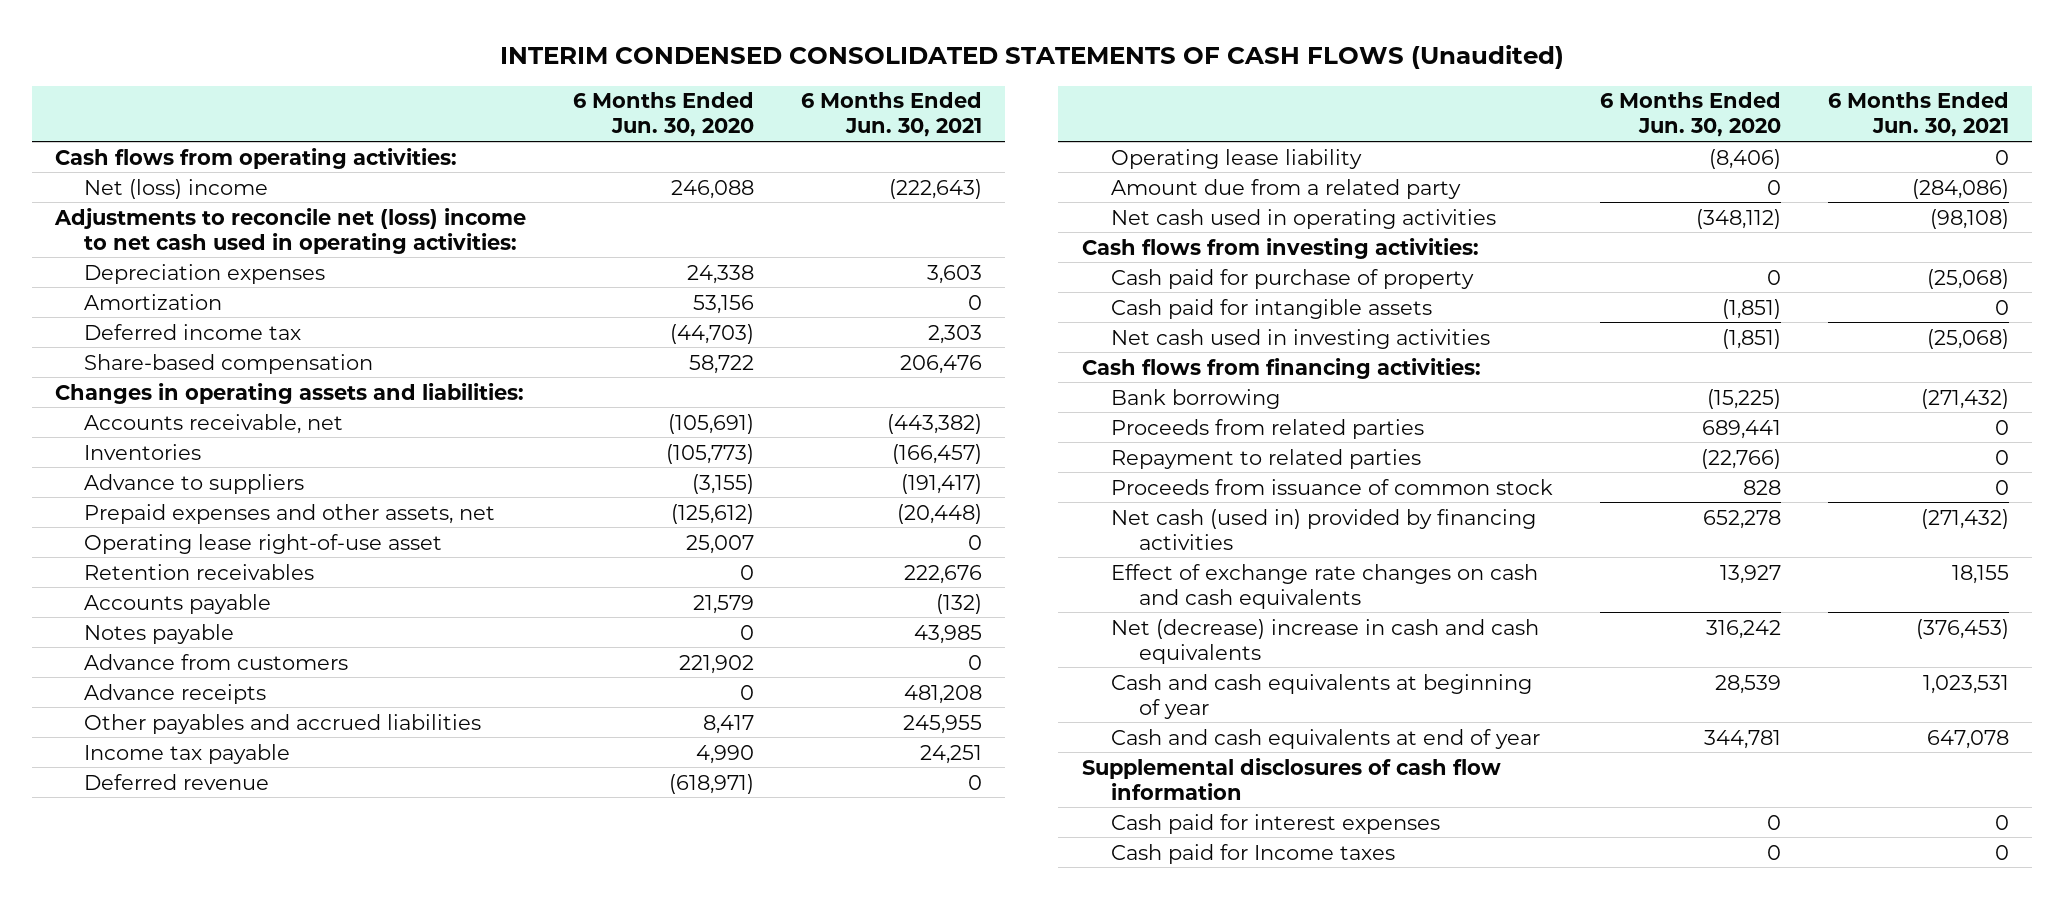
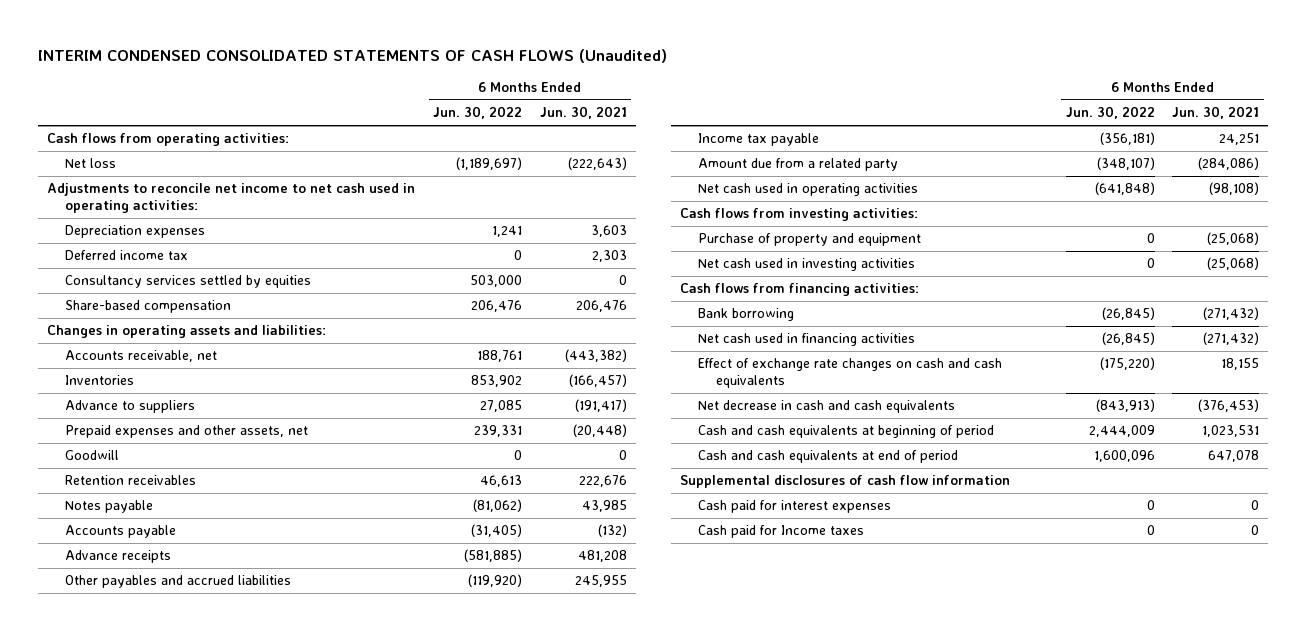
- | 6 Months Ended Jun. 30, 2020 | 6 Months Ended Jun. 30, 2021
+ | 6 Months Ended Jun. 30, 2022 | 6 Months Ended Jun. 30, 2021
- Net (loss) income | 246,088 | (222,643)
- Adjustments to reconcile net (loss) income to net cash used in operating activities:
+ Net loss | (1,189,697) | (222,643)
+ Adjustments to reconcile net income to net cash used in operating activities:
- Amortization | 53,156 | 0
+ Consultancy services settled by equities | 503,000 | 0
- Operating lease right-of-use asset | 25,007 | 0
+ Goodwill | 0 | 0
- Advance from customers | 221,902 | 0
moved down: Accounts payable | (31,405) | (132)
- Deferred revenue | (618,971) | 0
- Operating lease liability | (8,406) | 0
- Cash paid for purchase of property | 0 | (25,068)
- Cash paid for intangible assets | (1,851) | 0
+ Purchase of property and equipment | 0 | (25,068)
- Proceeds from related parties | 689,441 | 0
- Repayment to related parties | (22,766) | 0
- Proceeds from issuance of common stock | 828 | 0
- Net cash (used in) provided by financing activities | 652,278 | (271,432)
+ Net cash used in financing activities | (26,845) | (271,432)
- Net (decrease) increase in cash and cash equivalents | 316,242 | (376,453)
- Cash and cash equivalents at beginning of year | 28,539 | 1,023,531
- Cash and cash equivalents at end of year | 344,781 | 647,078
+ Net decrease in cash and cash equivalents | (843,913) | (376,453)
+ Cash and cash equivalents at beginning of period | 2,444,009 | 1,023,531
+ Cash and cash equivalents at end of period | 1,600,096 | 647,078

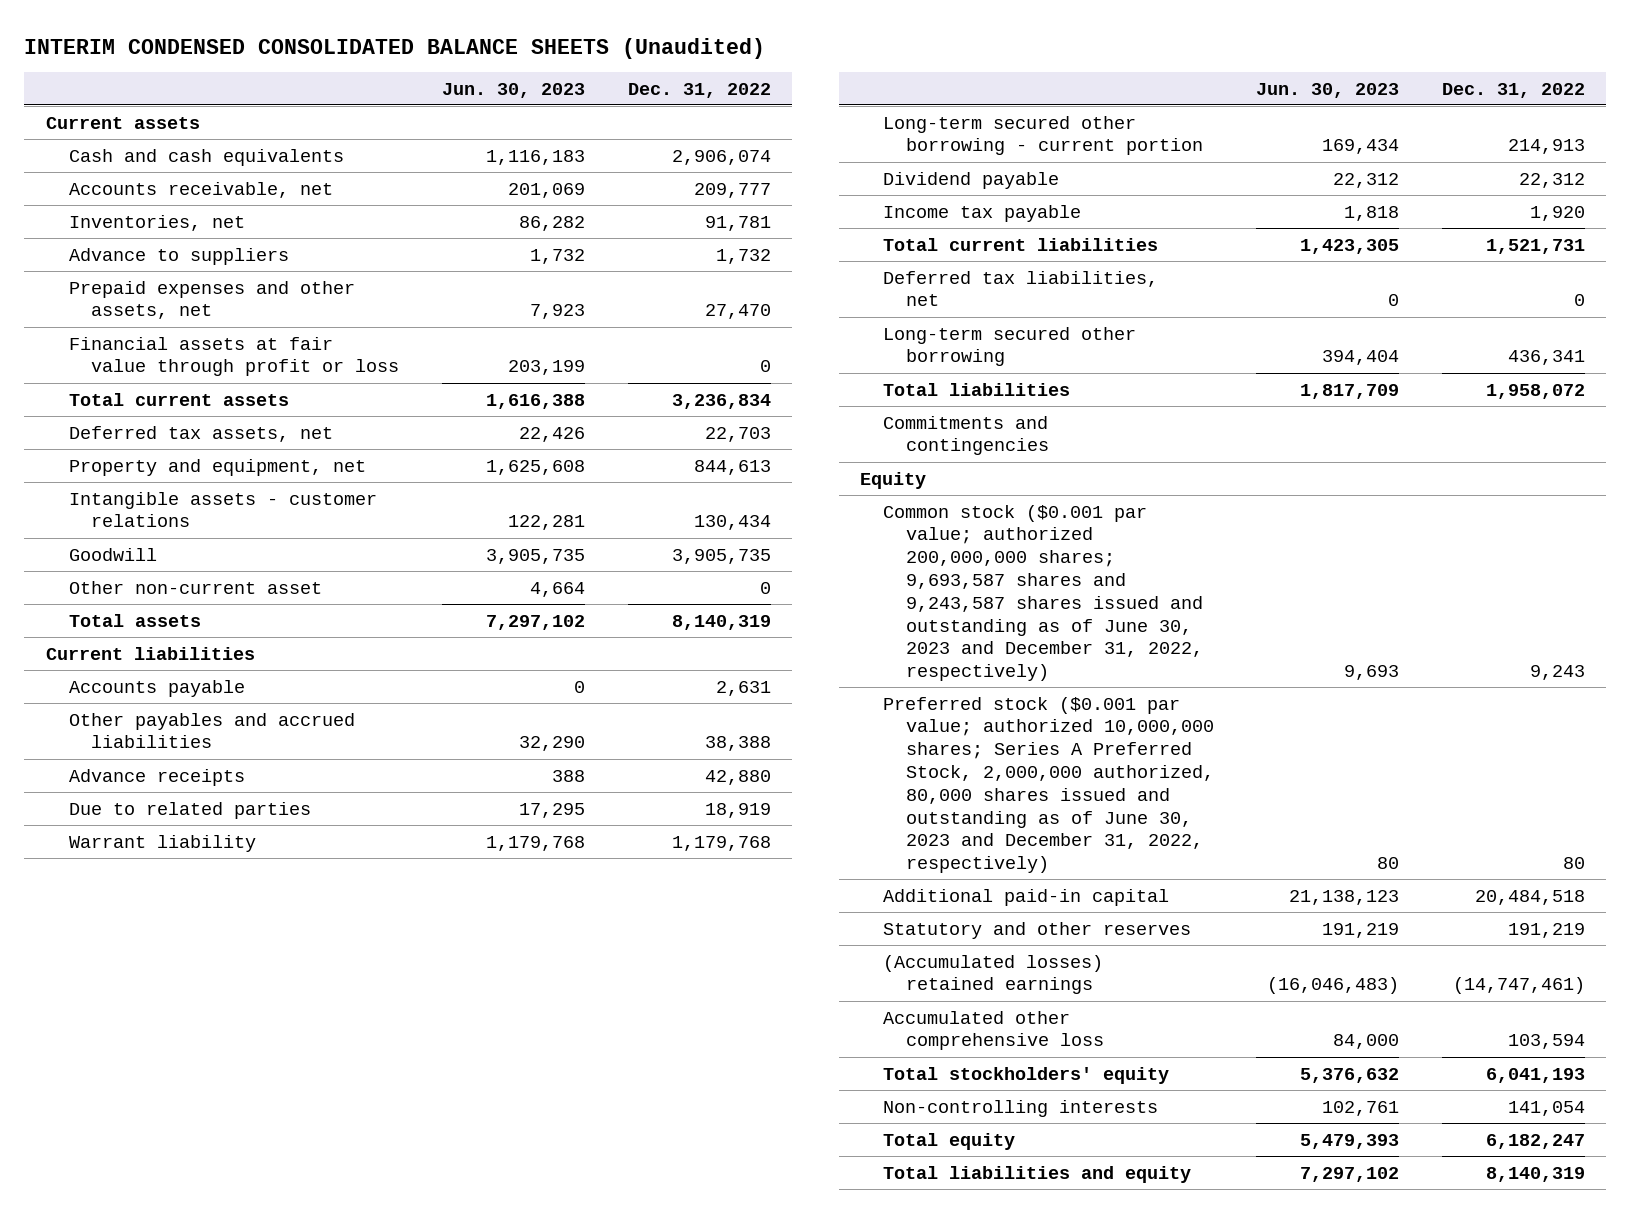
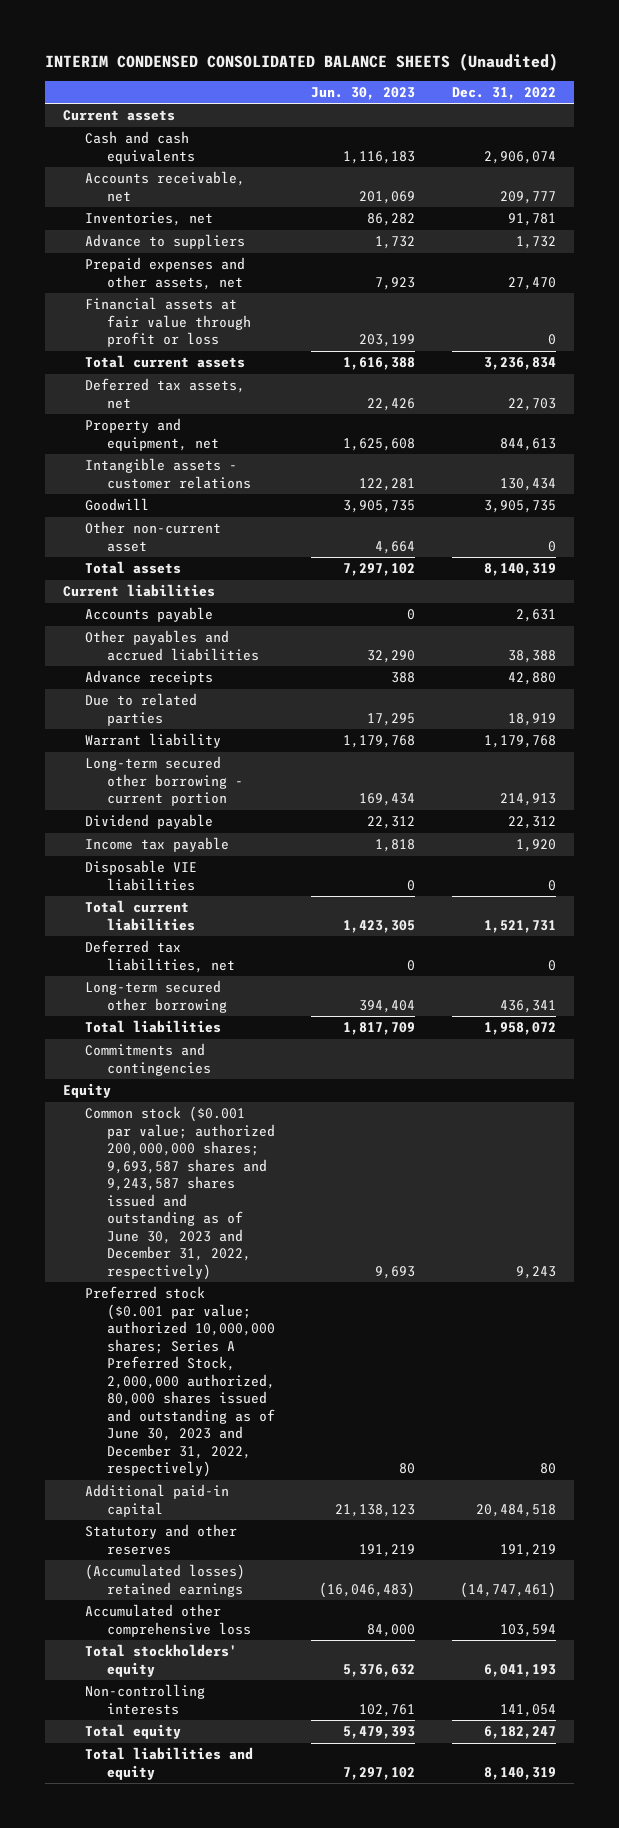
+ Disposable VIE liabilities | 0 | 0

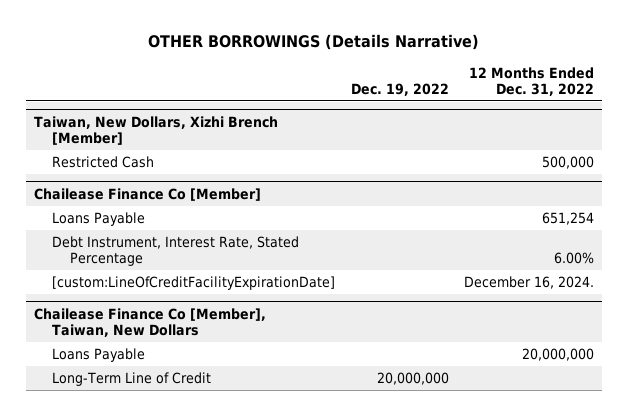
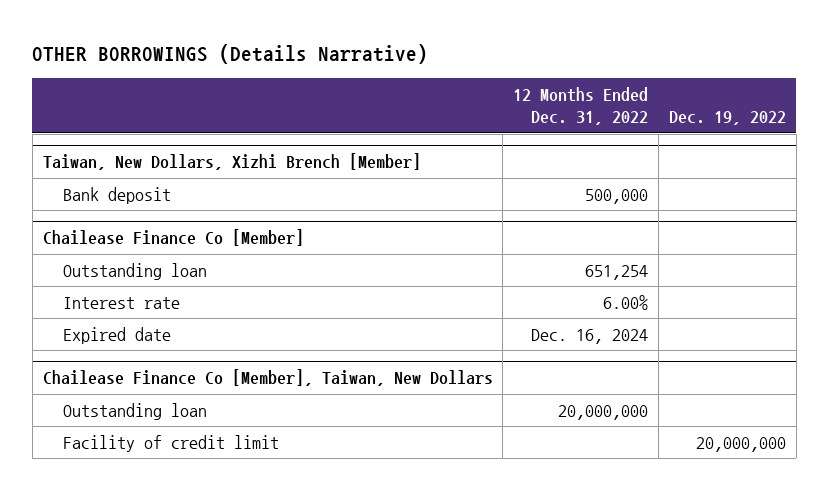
- | Dec. 19, 2022 | 12 Months Ended Dec. 31, 2022
+ | 12 Months Ended Dec. 31, 2022 | Dec. 19, 2022
@ Taiwan, New Dollars, Xizhi Brench [Member]
- Restricted Cash | | 500,000
+ Bank deposit | 500,000 |
@ Chailease Finance Co [Member]
- Loans Payable | | 651,254
- Debt Instrument, Interest Rate, Stated Percentage | | 6.00%
- [custom:LineOfCreditFacilityExpirationDate] | | December 16, 2024.
+ Outstanding loan | 651,254 |
+ Interest rate | 6.00% |
+ Expired date | Dec. 16, 2024 |
@ Chailease Finance Co [Member], Taiwan, New Dollars
- Loans Payable | | 20,000,000
- Long-Term Line of Credit | 20,000,000 |
+ Outstanding loan | 20,000,000 |
+ Facility of credit limit | | 20,000,000

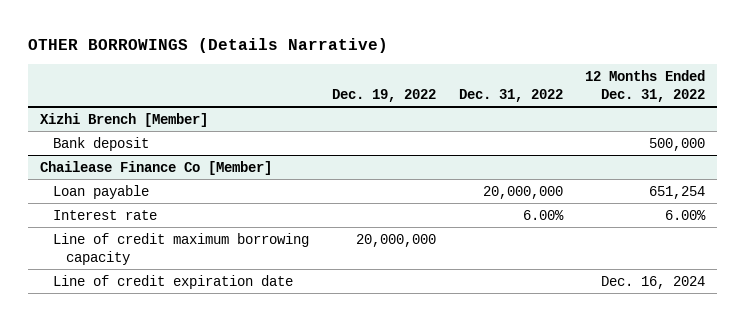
- | 12 Months Ended Dec. 31, 2022 | Dec. 19, 2022
+ | Dec. 19, 2022 | Dec. 31, 2022 | 12 Months Ended Dec. 31, 2022
- Taiwan, New Dollars, Xizhi Brench [Member]
+ Xizhi Brench [Member]
@ Chailease Finance Co [Member]
- Outstanding loan | 651,254 |
+ Loan payable | | 20,000,000 | 651,254
- Expired date | Dec. 16, 2024 |
- Chailease Finance Co [Member], Taiwan, New Dollars
- Outstanding loan | 20,000,000 |
- Facility of credit limit | | 20,000,000
@ Chailease Finance Co [Member]
+ Line of credit maximum borrowing capacity | 20,000,000 | |
+ Line of credit expiration date | | | Dec. 16, 2024

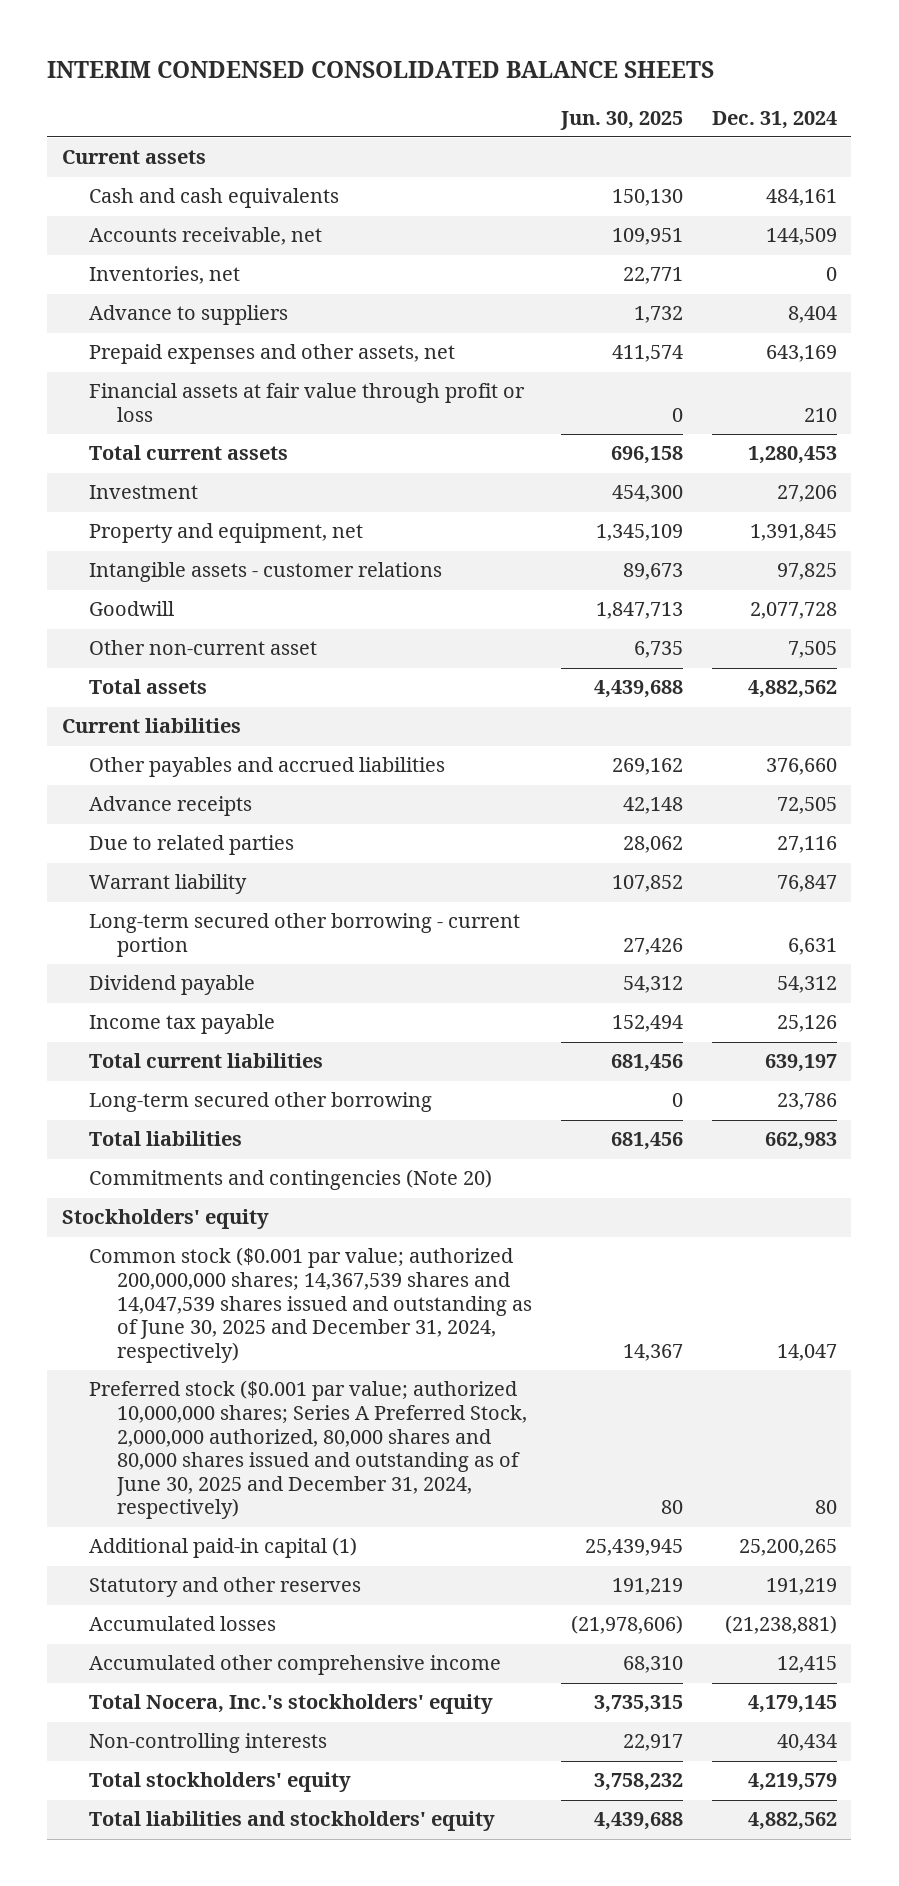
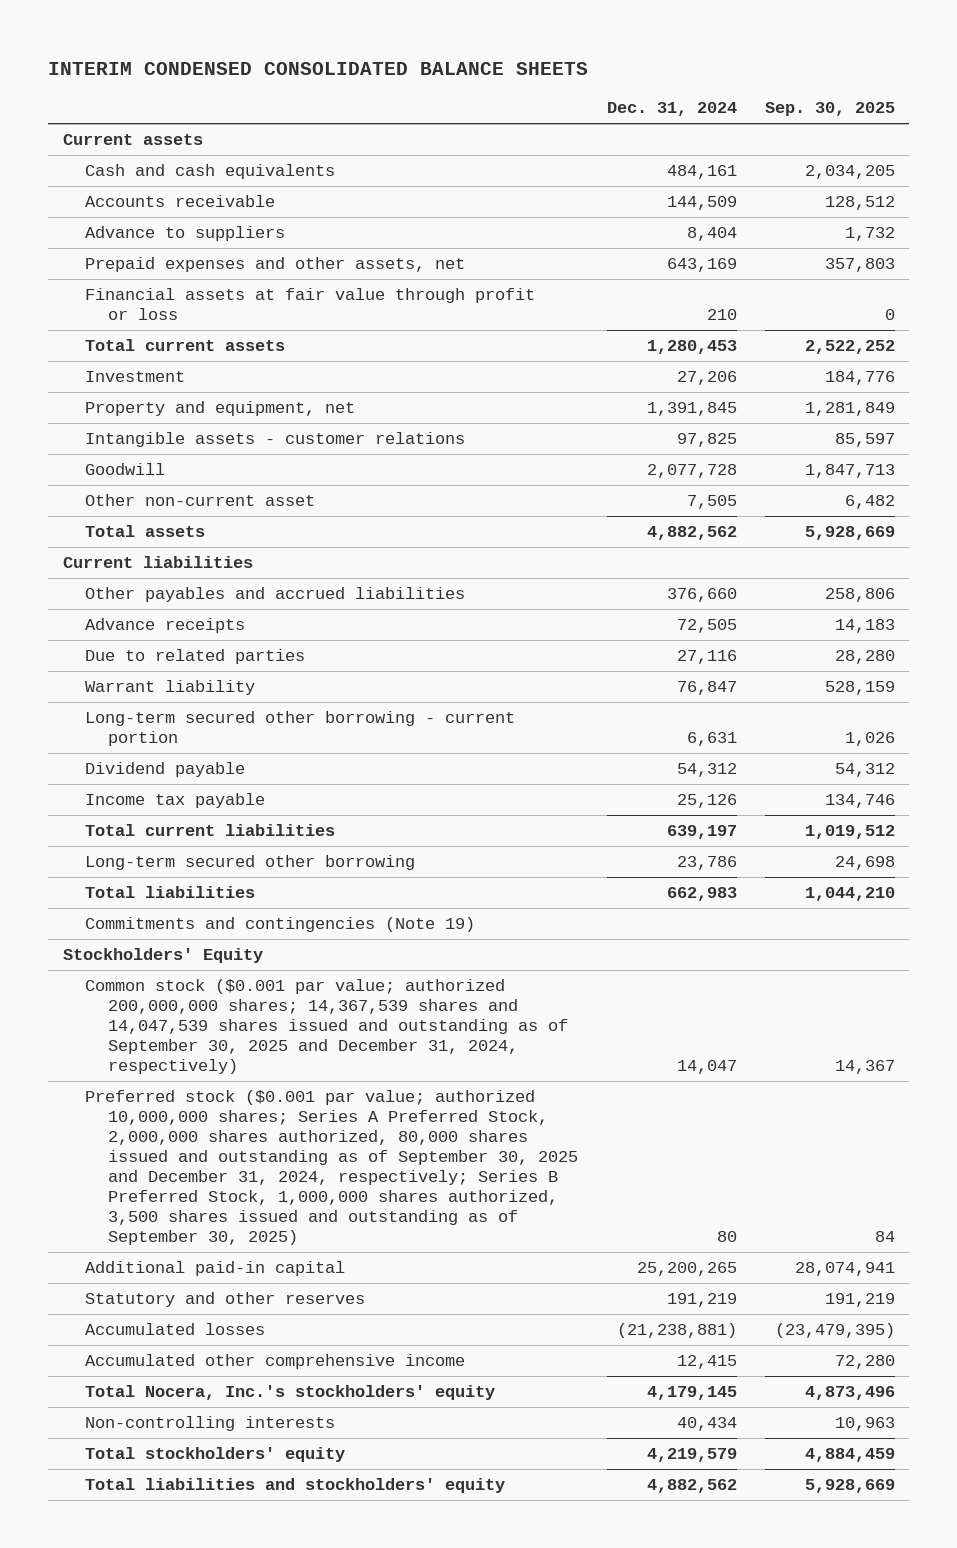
- | Jun. 30, 2025 | Dec. 31, 2024
+ | Dec. 31, 2024 | Sep. 30, 2025
- Accounts receivable, net | 109,951 | 144,509
- Inventories, net | 22,771 | 0
+ Accounts receivable | 144,509 | 128,512
- Commitments and contingencies (Note 20)
- Stockholders' equity
- Common stock ($0.001 par value; authorized 200,000,000 shares; 14,367,539 shares and 14,047,539 shares issued and outstanding as of June 30, 2025 and December 31, 2024, respectively) | 14,367 | 14,047
- Preferred stock ($0.001 par value; authorized 10,000,000 shares; Series A Preferred Stock, 2,000,000 authorized, 80,000 shares and 80,000 shares issued and outstanding as of June 30, 2025 and December 31, 2024, respectively) | 80 | 80
- Additional paid-in capital (1) | 25,439,945 | 25,200,265
+ Commitments and contingencies (Note 19)
+ Stockholders' Equity
+ Common stock ($0.001 par value; authorized 200,000,000 shares; 14,367,539 shares and 14,047,539 shares issued and outstanding as of September 30, 2025 and December 31, 2024, respectively) | 14,047 | 14,367
+ Preferred stock ($0.001 par value; authorized 10,000,000 shares; Series A Preferred Stock, 2,000,000 shares authorized, 80,000 shares issued and outstanding as of September 30, 2025 and December 31, 2024, respectively; Series B Preferred Stock, 1,000,000 shares authorized, 3,500 shares issued and outstanding as of September 30, 2025) | 80 | 84
+ Additional paid-in capital | 25,200,265 | 28,074,941

